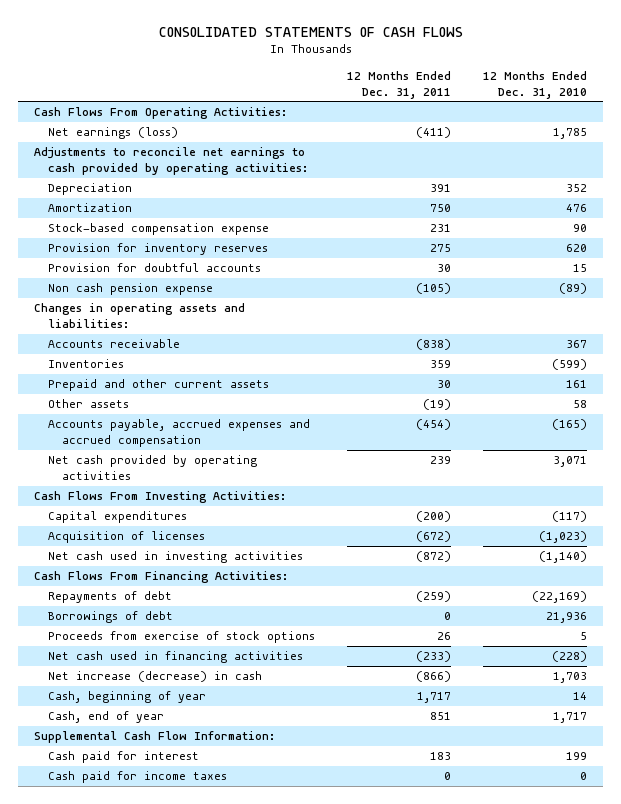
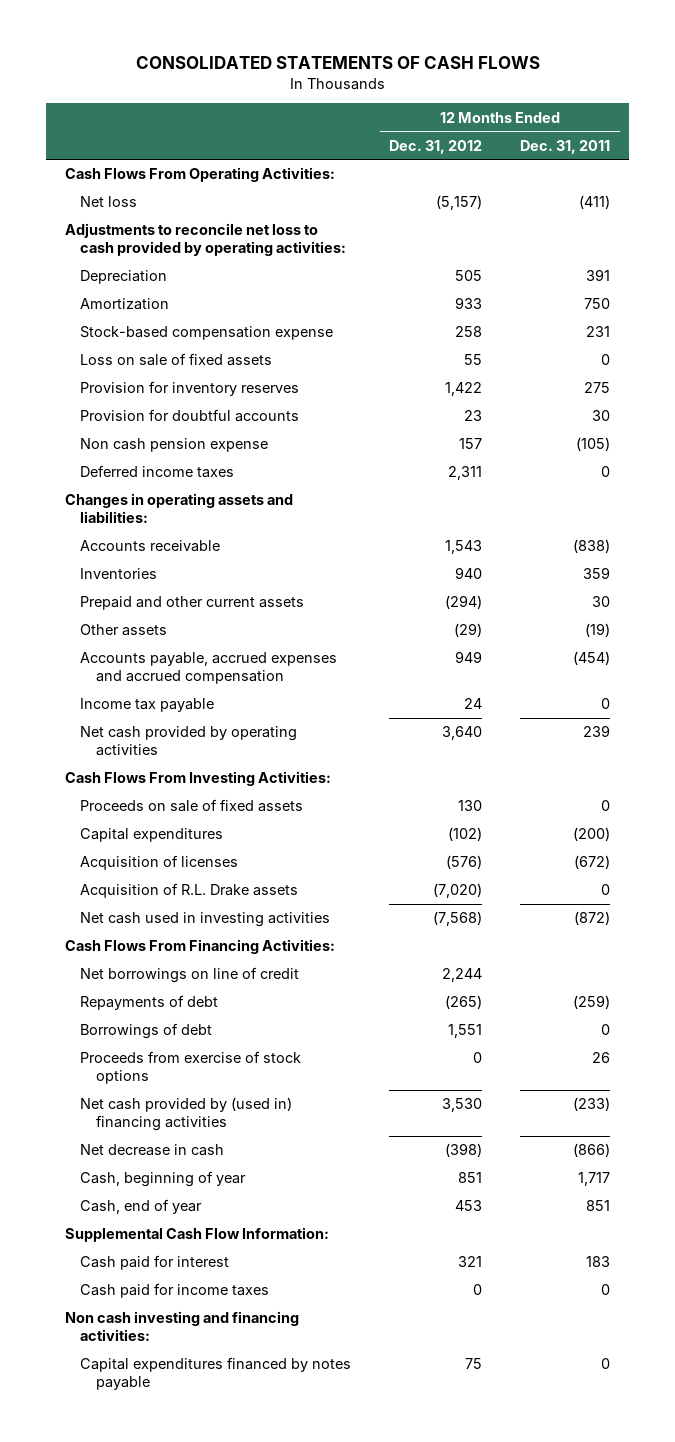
- | 12 Months Ended Dec. 31, 2011 | 12 Months Ended Dec. 31, 2010
+ | 12 Months Ended Dec. 31, 2012 | 12 Months Ended Dec. 31, 2011
- Net earnings (loss) | (411) | 1,785
- Adjustments to reconcile net earnings to cash provided by operating activities:
+ Net loss | (5,157) | (411)
+ Adjustments to reconcile net loss to cash provided by operating activities:
+ Loss on sale of fixed assets | 55 | 0
+ Deferred income taxes | 2,311 | 0
+ Income tax payable | 24 | 0
+ Proceeds on sale of fixed assets | 130 | 0
+ Acquisition of R.L. Drake assets | (7,020) | 0
+ Net borrowings on line of credit | 2,244 |
- Net cash used in financing activities | (233) | (228)
- Net increase (decrease) in cash | (866) | 1,703
+ Net cash provided by (used in) financing activities | 3,530 | (233)
+ Net decrease in cash | (398) | (866)
+ Non cash investing and financing activities:
+ Capital expenditures financed by notes payable | 75 | 0

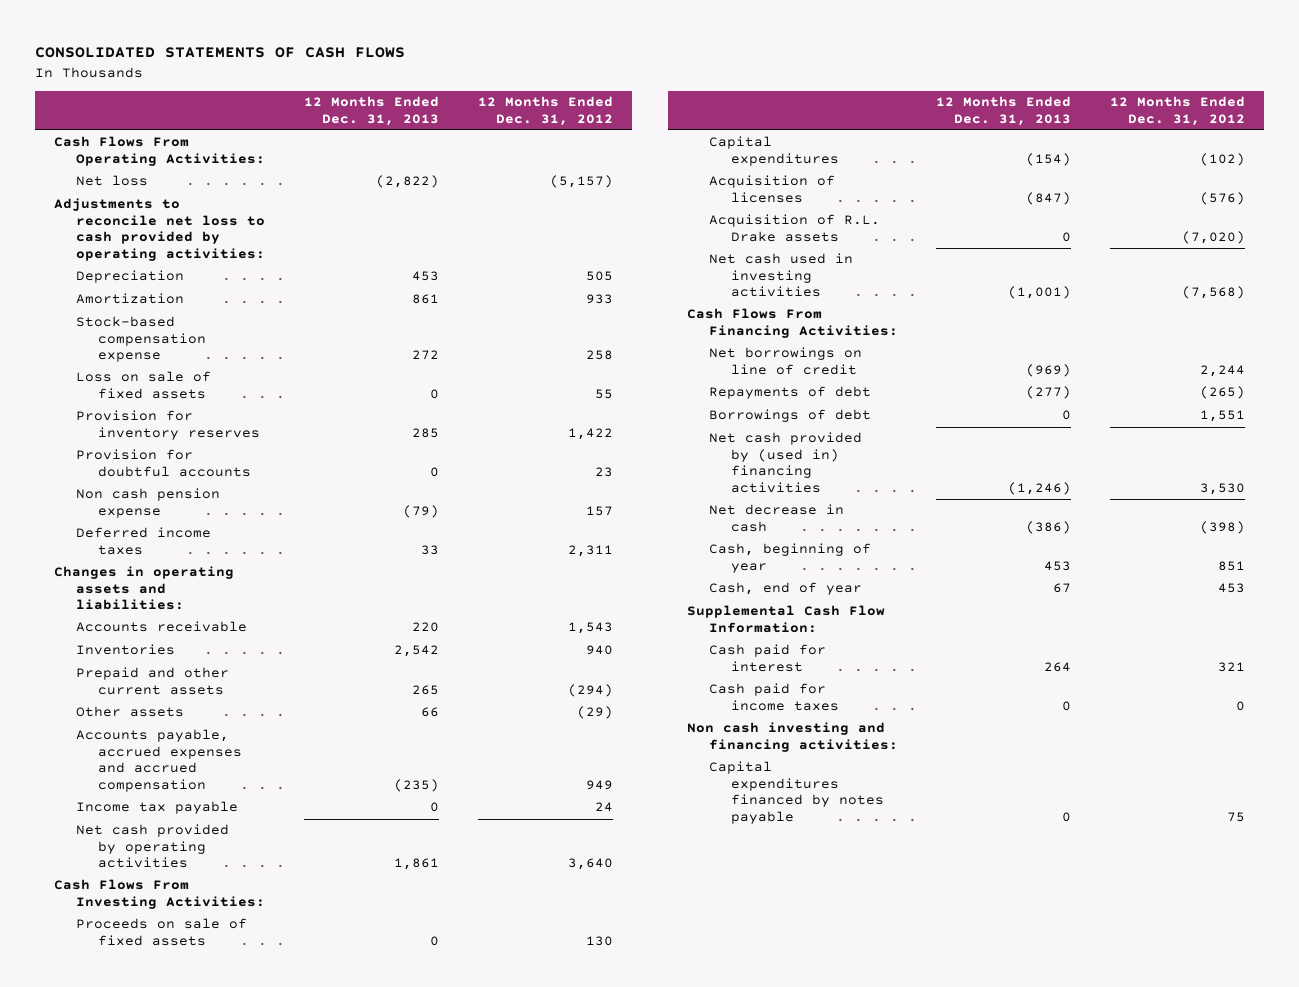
- | 12 Months Ended Dec. 31, 2012 | 12 Months Ended Dec. 31, 2011
+ | 12 Months Ended Dec. 31, 2013 | 12 Months Ended Dec. 31, 2012
- Proceeds from exercise of stock options | 0 | 26

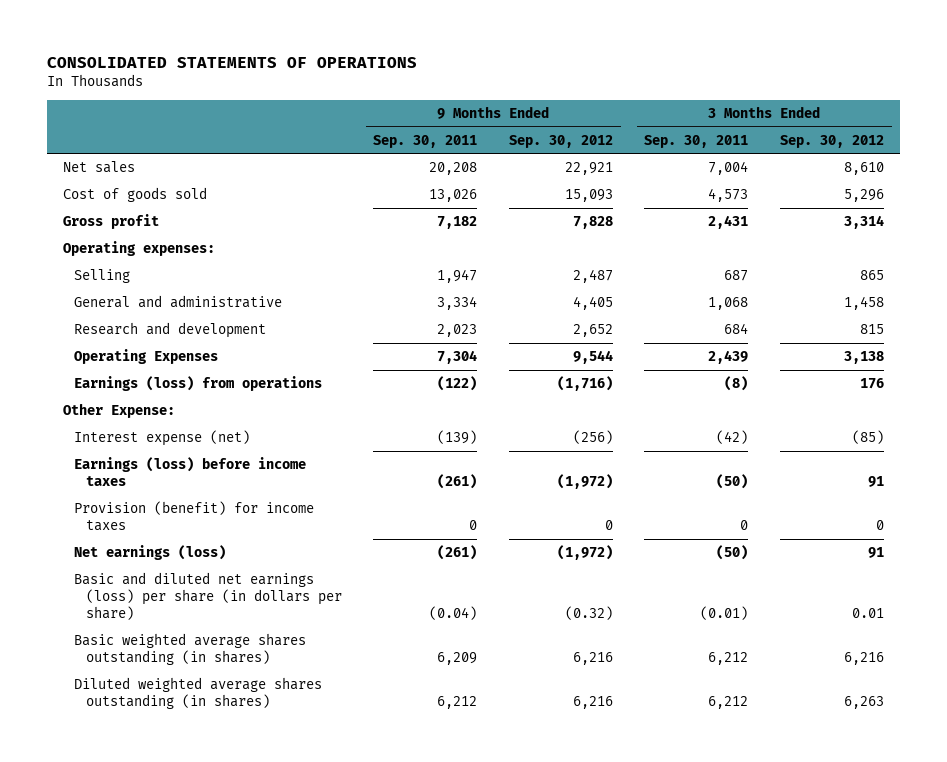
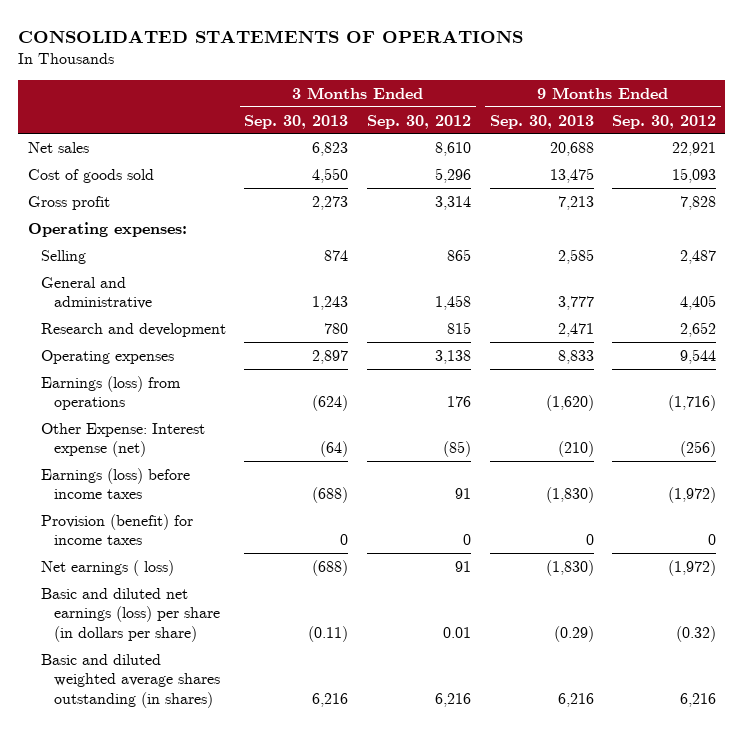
- | 9 Months Ended Sep. 30, 2011 | 9 Months Ended Sep. 30, 2012 | 3 Months Ended Sep. 30, 2011 | 3 Months Ended Sep. 30, 2012
+ | 3 Months Ended Sep. 30, 2013 | 3 Months Ended Sep. 30, 2012 | 9 Months Ended Sep. 30, 2013 | 9 Months Ended Sep. 30, 2012
- Operating Expenses | 7,304 | 9,544 | 2,439 | 3,138
+ Operating expenses | 2,897 | 3,138 | 8,833 | 9,544
- Other Expense:
- Interest expense (net) | (139) | (256) | (42) | (85)
+ Other Expense: Interest expense (net) | (64) | (85) | (210) | (256)
- Net earnings (loss) | (261) | (1,972) | (50) | 91
+ Net earnings ( loss) | (688) | 91 | (1,830) | (1,972)
- Basic weighted average shares outstanding (in shares) | 6,209 | 6,216 | 6,212 | 6,216
- Diluted weighted average shares outstanding (in shares) | 6,212 | 6,216 | 6,212 | 6,263
+ Basic and diluted weighted average shares outstanding (in shares) | 6,216 | 6,216 | 6,216 | 6,216

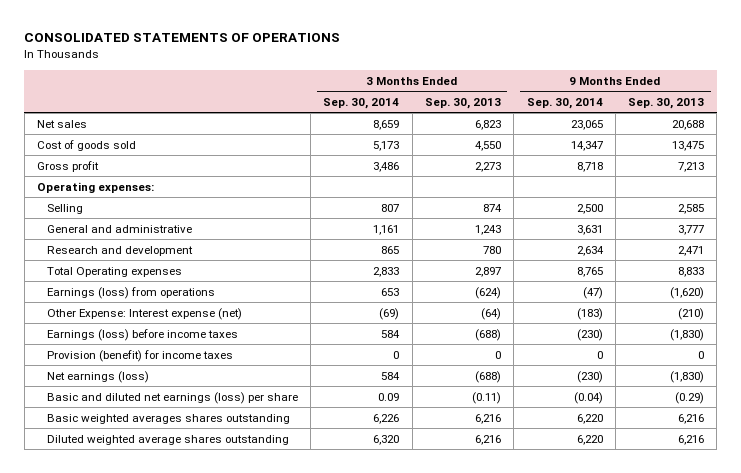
- | 3 Months Ended Sep. 30, 2013 | 3 Months Ended Sep. 30, 2012 | 9 Months Ended Sep. 30, 2013 | 9 Months Ended Sep. 30, 2012
+ | 3 Months Ended Sep. 30, 2014 | 3 Months Ended Sep. 30, 2013 | 9 Months Ended Sep. 30, 2014 | 9 Months Ended Sep. 30, 2013
- Operating expenses | 2,897 | 3,138 | 8,833 | 9,544
+ Total Operating expenses | 2,833 | 2,897 | 8,765 | 8,833
- Net earnings ( loss) | (688) | 91 | (1,830) | (1,972)
- Basic and diluted net earnings (loss) per share (in dollars per share) | (0.11) | 0.01 | (0.29) | (0.32)
- Basic and diluted weighted average shares outstanding (in shares) | 6,216 | 6,216 | 6,216 | 6,216
+ Net earnings (loss) | 584 | (688) | (230) | (1,830)
+ Basic and diluted net earnings (loss) per share | 0.09 | (0.11) | (0.04) | (0.29)
+ Basic weighted averages shares outstanding | 6,226 | 6,216 | 6,220 | 6,216
+ Diluted weighted average shares outstanding | 6,320 | 6,216 | 6,220 | 6,216

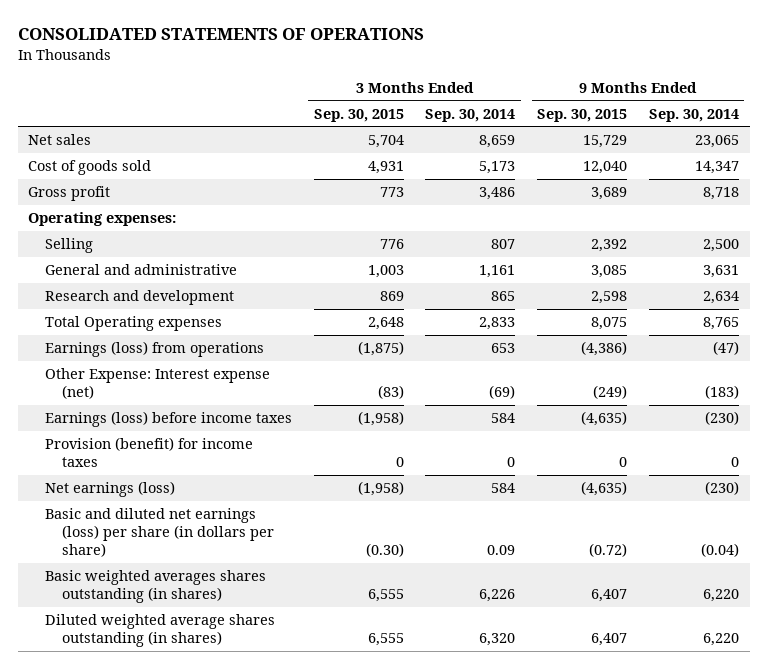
- | 3 Months Ended Sep. 30, 2014 | 3 Months Ended Sep. 30, 2013 | 9 Months Ended Sep. 30, 2014 | 9 Months Ended Sep. 30, 2013
+ | 3 Months Ended Sep. 30, 2015 | 3 Months Ended Sep. 30, 2014 | 9 Months Ended Sep. 30, 2015 | 9 Months Ended Sep. 30, 2014
- Basic and diluted net earnings (loss) per share | 0.09 | (0.11) | (0.04) | (0.29)
- Basic weighted averages shares outstanding | 6,226 | 6,216 | 6,220 | 6,216
- Diluted weighted average shares outstanding | 6,320 | 6,216 | 6,220 | 6,216
+ Basic and diluted net earnings (loss) per share (in dollars per share) | (0.30) | 0.09 | (0.72) | (0.04)
+ Basic weighted averages shares outstanding (in shares) | 6,555 | 6,226 | 6,407 | 6,220
+ Diluted weighted average shares outstanding (in shares) | 6,555 | 6,320 | 6,407 | 6,220

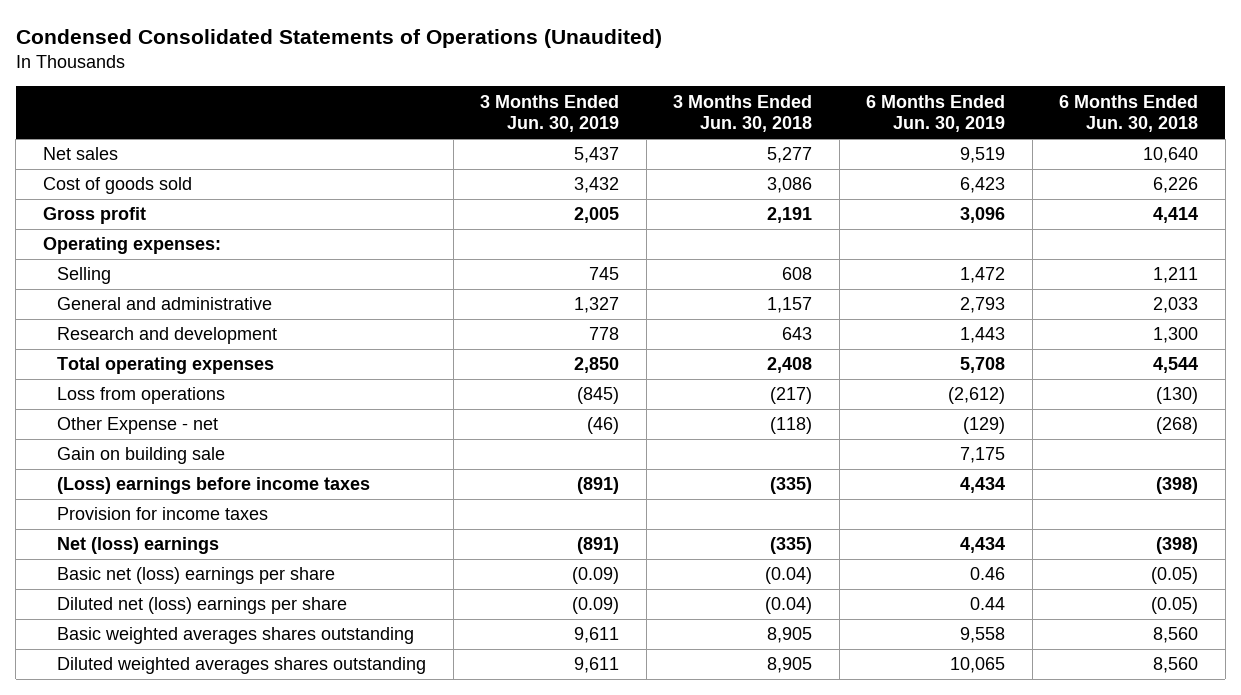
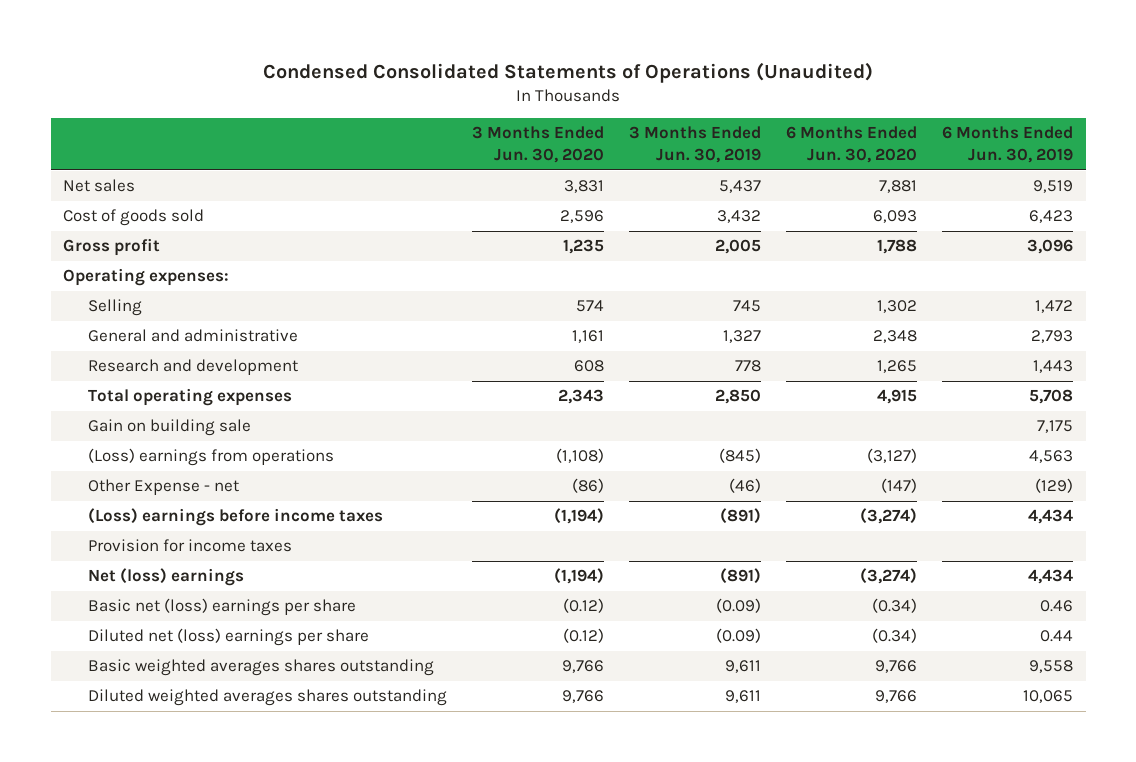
- | 3 Months Ended Jun. 30, 2019 | 3 Months Ended Jun. 30, 2018 | 6 Months Ended Jun. 30, 2019 | 6 Months Ended Jun. 30, 2018
+ | 3 Months Ended Jun. 30, 2020 | 3 Months Ended Jun. 30, 2019 | 6 Months Ended Jun. 30, 2020 | 6 Months Ended Jun. 30, 2019
- Loss from operations | (845) | (217) | (2,612) | (130)
+ (Loss) earnings from operations | (1,108) | (845) | (3,127) | 4,563
moved down: Other Expense - net | (86) | (46) | (147) | (129)

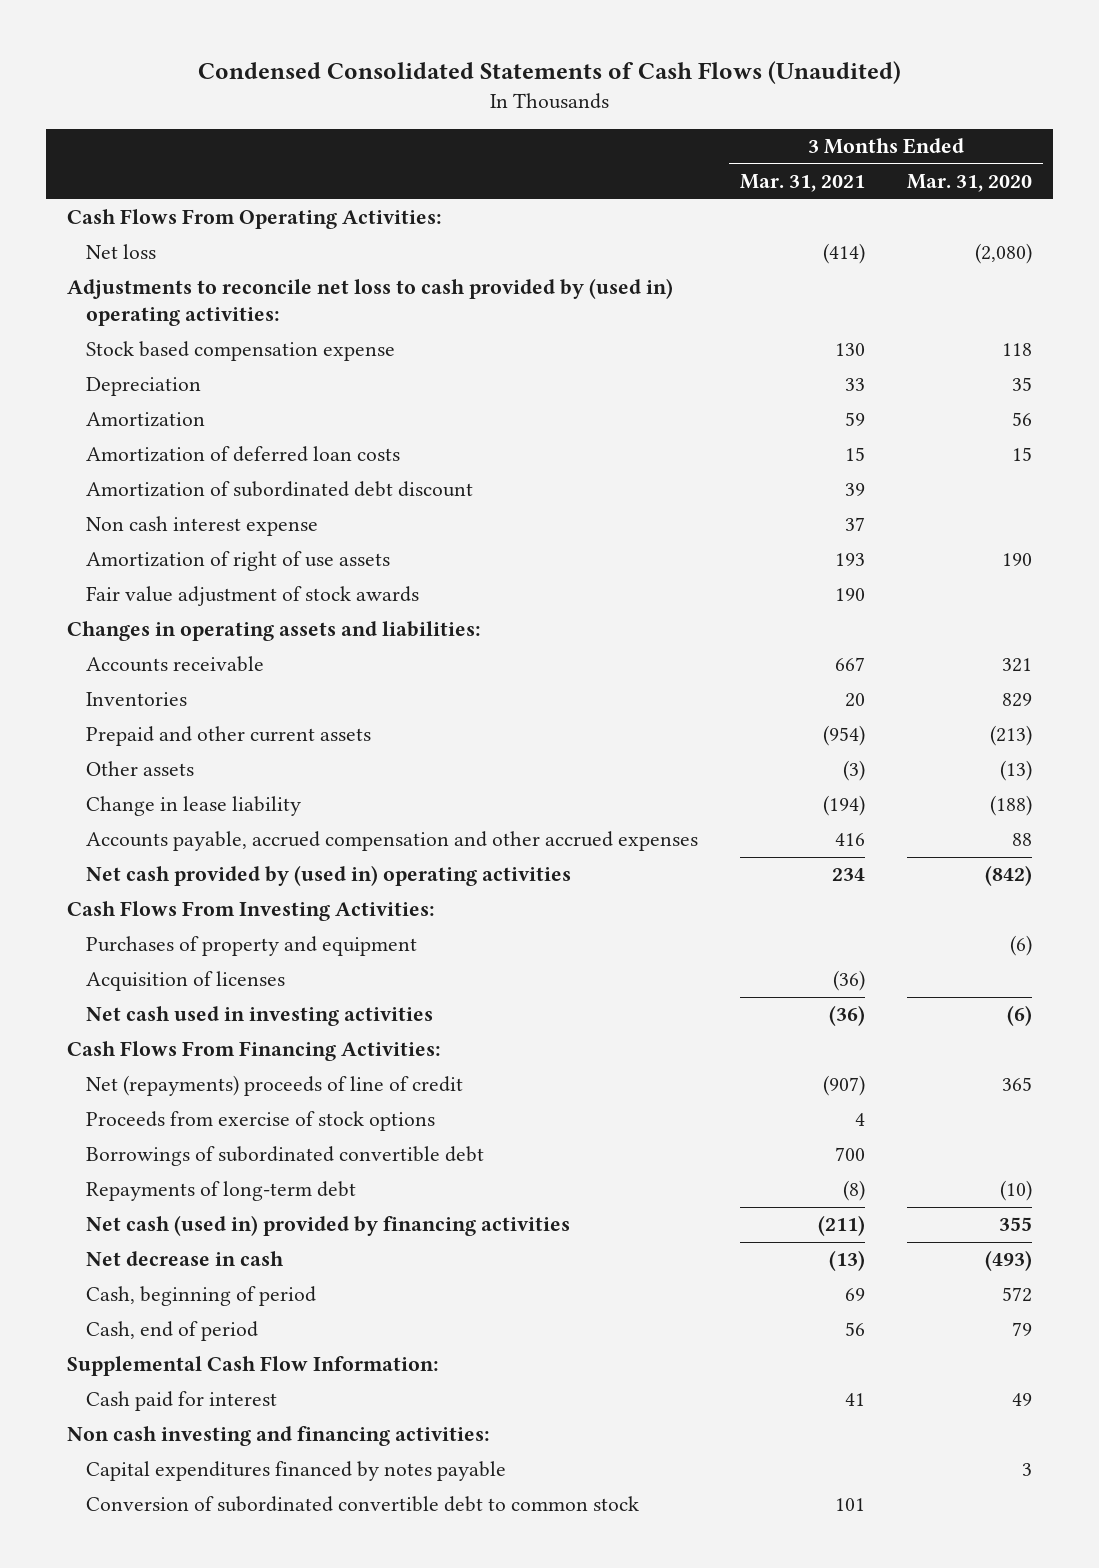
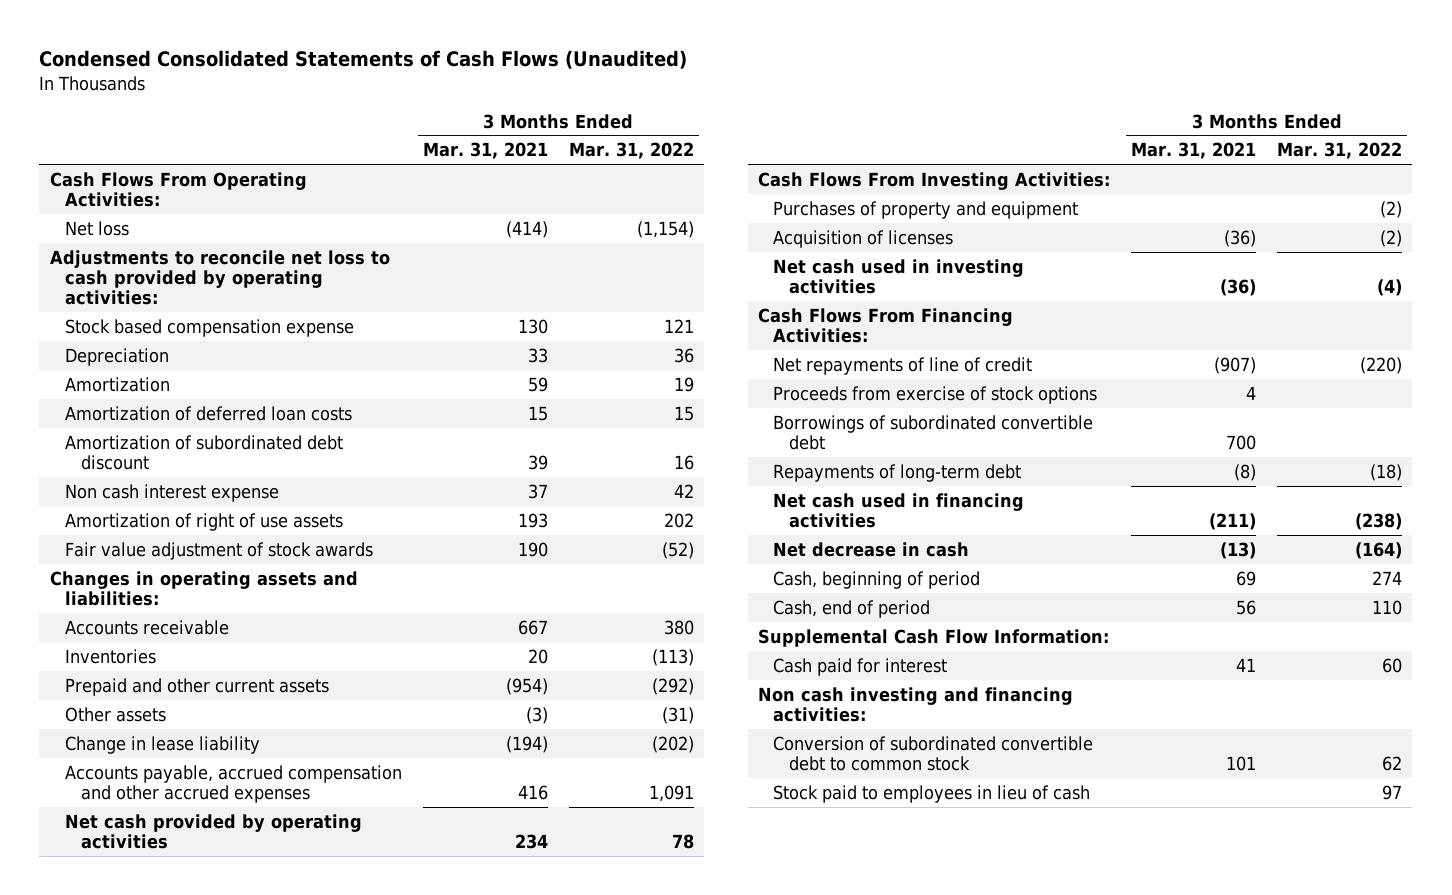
- | 3 Months Ended Mar. 31, 2021 | 3 Months Ended Mar. 31, 2020
+ | 3 Months Ended Mar. 31, 2021 | 3 Months Ended Mar. 31, 2022
- Adjustments to reconcile net loss to cash provided by (used in) operating activities:
+ Adjustments to reconcile net loss to cash provided by operating activities:
- Net cash provided by (used in) operating activities | 234 | (842)
+ Net cash provided by operating activities | 234 | 78
- Net (repayments) proceeds of line of credit | (907) | 365
+ Net repayments of line of credit | (907) | (220)
- Net cash (used in) provided by financing activities | (211) | 355
+ Net cash used in financing activities | (211) | (238)
- Capital expenditures financed by notes payable | | 3
+ Stock paid to employees in lieu of cash | | 97

